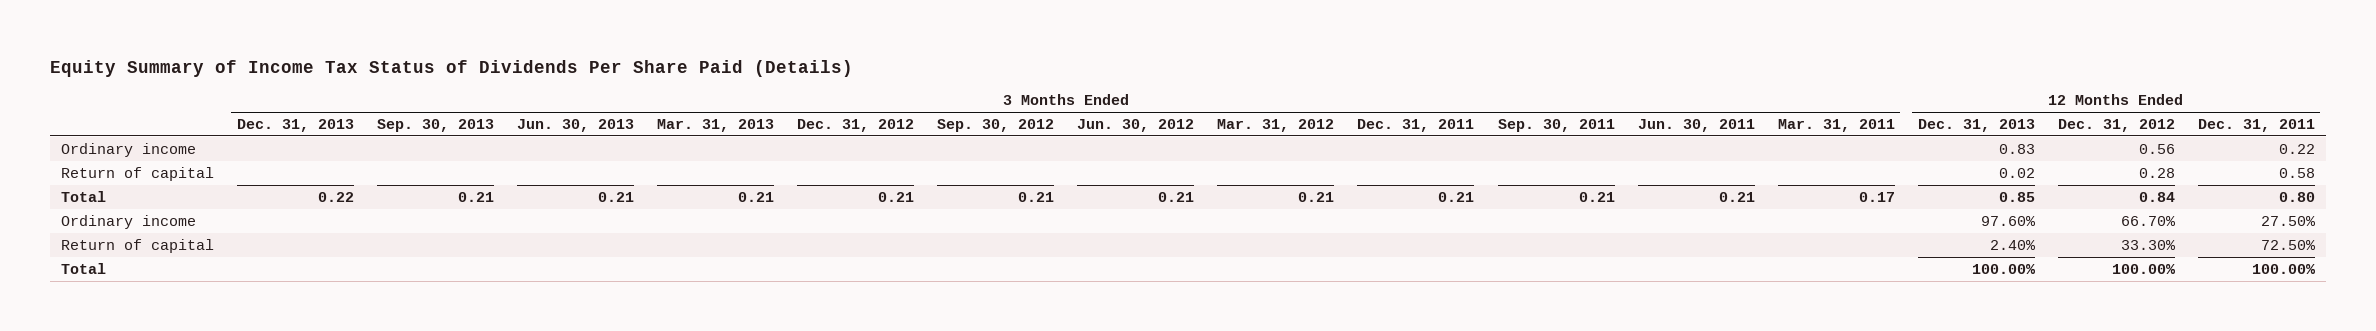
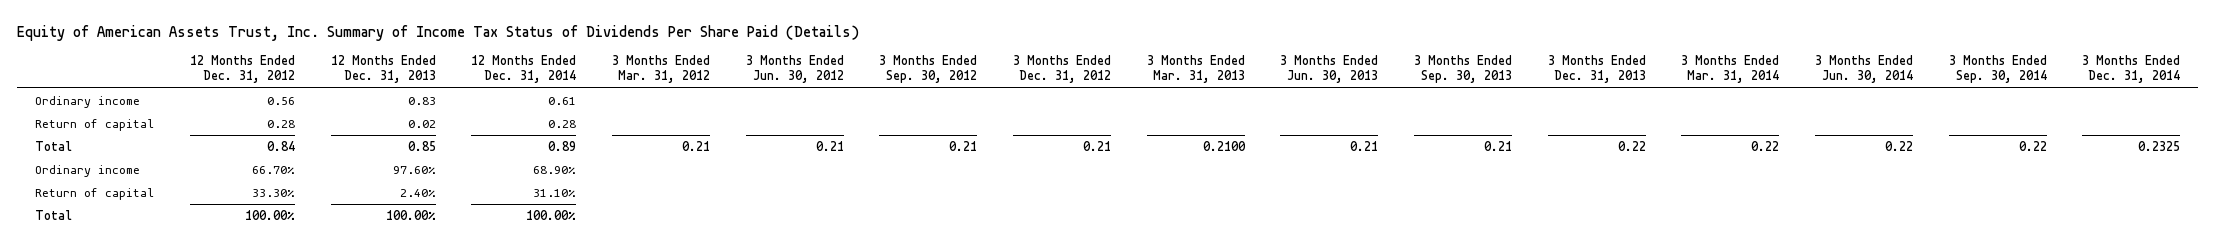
- Equity Summary of Income Tax Status of Dividends Per Share Paid (Details)
+ Equity of American Assets Trust, Inc. Summary of Income Tax Status of Dividends Per Share Paid (Details)
- | 3 Months Ended Dec. 31, 2013 | 3 Months Ended Sep. 30, 2013 | 3 Months Ended Jun. 30, 2013 | 3 Months Ended Mar. 31, 2013 | 3 Months Ended Dec. 31, 2012 | 3 Months Ended Sep. 30, 2012 | 3 Months Ended Jun. 30, 2012 | 3 Months Ended Mar. 31, 2012 | 3 Months Ended Dec. 31, 2011 | 3 Months Ended Sep. 30, 2011 | 3 Months Ended Jun. 30, 2011 | 3 Months Ended Mar. 31, 2011 | 12 Months Ended Dec. 31, 2013 | 12 Months Ended Dec. 31, 2012 | 12 Months Ended Dec. 31, 2011
+ | 12 Months Ended Dec. 31, 2012 | 12 Months Ended Dec. 31, 2013 | 12 Months Ended Dec. 31, 2014 | 3 Months Ended Mar. 31, 2012 | 3 Months Ended Jun. 30, 2012 | 3 Months Ended Sep. 30, 2012 | 3 Months Ended Dec. 31, 2012 | 3 Months Ended Mar. 31, 2013 | 3 Months Ended Jun. 30, 2013 | 3 Months Ended Sep. 30, 2013 | 3 Months Ended Dec. 31, 2013 | 3 Months Ended Mar. 31, 2014 | 3 Months Ended Jun. 30, 2014 | 3 Months Ended Sep. 30, 2014 | 3 Months Ended Dec. 31, 2014
- Total | 0.22 | 0.21 | 0.21 | 0.21 | 0.21 | 0.21 | 0.21 | 0.21 | 0.21 | 0.21 | 0.21 | 0.17 | 0.85 | 0.84 | 0.80
+ Total | 0.84 | 0.85 | 0.89 | 0.21 | 0.21 | 0.21 | 0.21 | 0.2100 | 0.21 | 0.21 | 0.22 | 0.22 | 0.22 | 0.22 | 0.2325

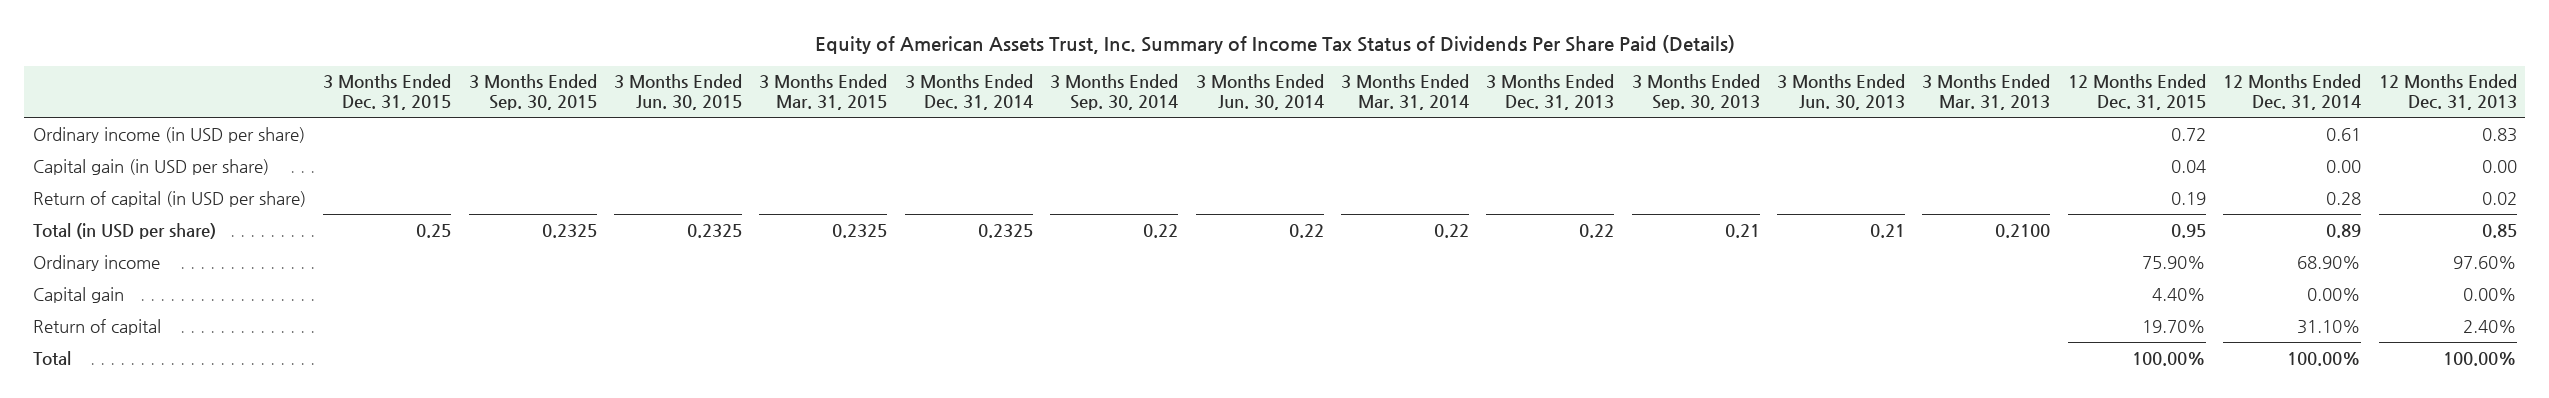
- | 12 Months Ended Dec. 31, 2012 | 12 Months Ended Dec. 31, 2013 | 12 Months Ended Dec. 31, 2014 | 3 Months Ended Mar. 31, 2012 | 3 Months Ended Jun. 30, 2012 | 3 Months Ended Sep. 30, 2012 | 3 Months Ended Dec. 31, 2012 | 3 Months Ended Mar. 31, 2013 | 3 Months Ended Jun. 30, 2013 | 3 Months Ended Sep. 30, 2013 | 3 Months Ended Dec. 31, 2013 | 3 Months Ended Mar. 31, 2014 | 3 Months Ended Jun. 30, 2014 | 3 Months Ended Sep. 30, 2014 | 3 Months Ended Dec. 31, 2014
+ | 3 Months Ended Dec. 31, 2015 | 3 Months Ended Sep. 30, 2015 | 3 Months Ended Jun. 30, 2015 | 3 Months Ended Mar. 31, 2015 | 3 Months Ended Dec. 31, 2014 | 3 Months Ended Sep. 30, 2014 | 3 Months Ended Jun. 30, 2014 | 3 Months Ended Mar. 31, 2014 | 3 Months Ended Dec. 31, 2013 | 3 Months Ended Sep. 30, 2013 | 3 Months Ended Jun. 30, 2013 | 3 Months Ended Mar. 31, 2013 | 12 Months Ended Dec. 31, 2015 | 12 Months Ended Dec. 31, 2014 | 12 Months Ended Dec. 31, 2013
- Ordinary income | 0.56 | 0.83 | 0.61 | | | | | | | | | | | |
- Return of capital | 0.28 | 0.02 | 0.28 | | | | | | | | | | | |
- Total | 0.84 | 0.85 | 0.89 | 0.21 | 0.21 | 0.21 | 0.21 | 0.2100 | 0.21 | 0.21 | 0.22 | 0.22 | 0.22 | 0.22 | 0.2325
+ Ordinary income (in USD per share) | | | | | | | | | | | | | 0.72 | 0.61 | 0.83
+ Capital gain (in USD per share) | | | | | | | | | | | | | 0.04 | 0.00 | 0.00
+ Return of capital (in USD per share) | | | | | | | | | | | | | 0.19 | 0.28 | 0.02
+ Total (in USD per share) | 0.25 | 0.2325 | 0.2325 | 0.2325 | 0.2325 | 0.22 | 0.22 | 0.22 | 0.22 | 0.21 | 0.21 | 0.2100 | 0.95 | 0.89 | 0.85
+ Capital gain | | | | | | | | | | | | | 4.40% | 0.00% | 0.00%

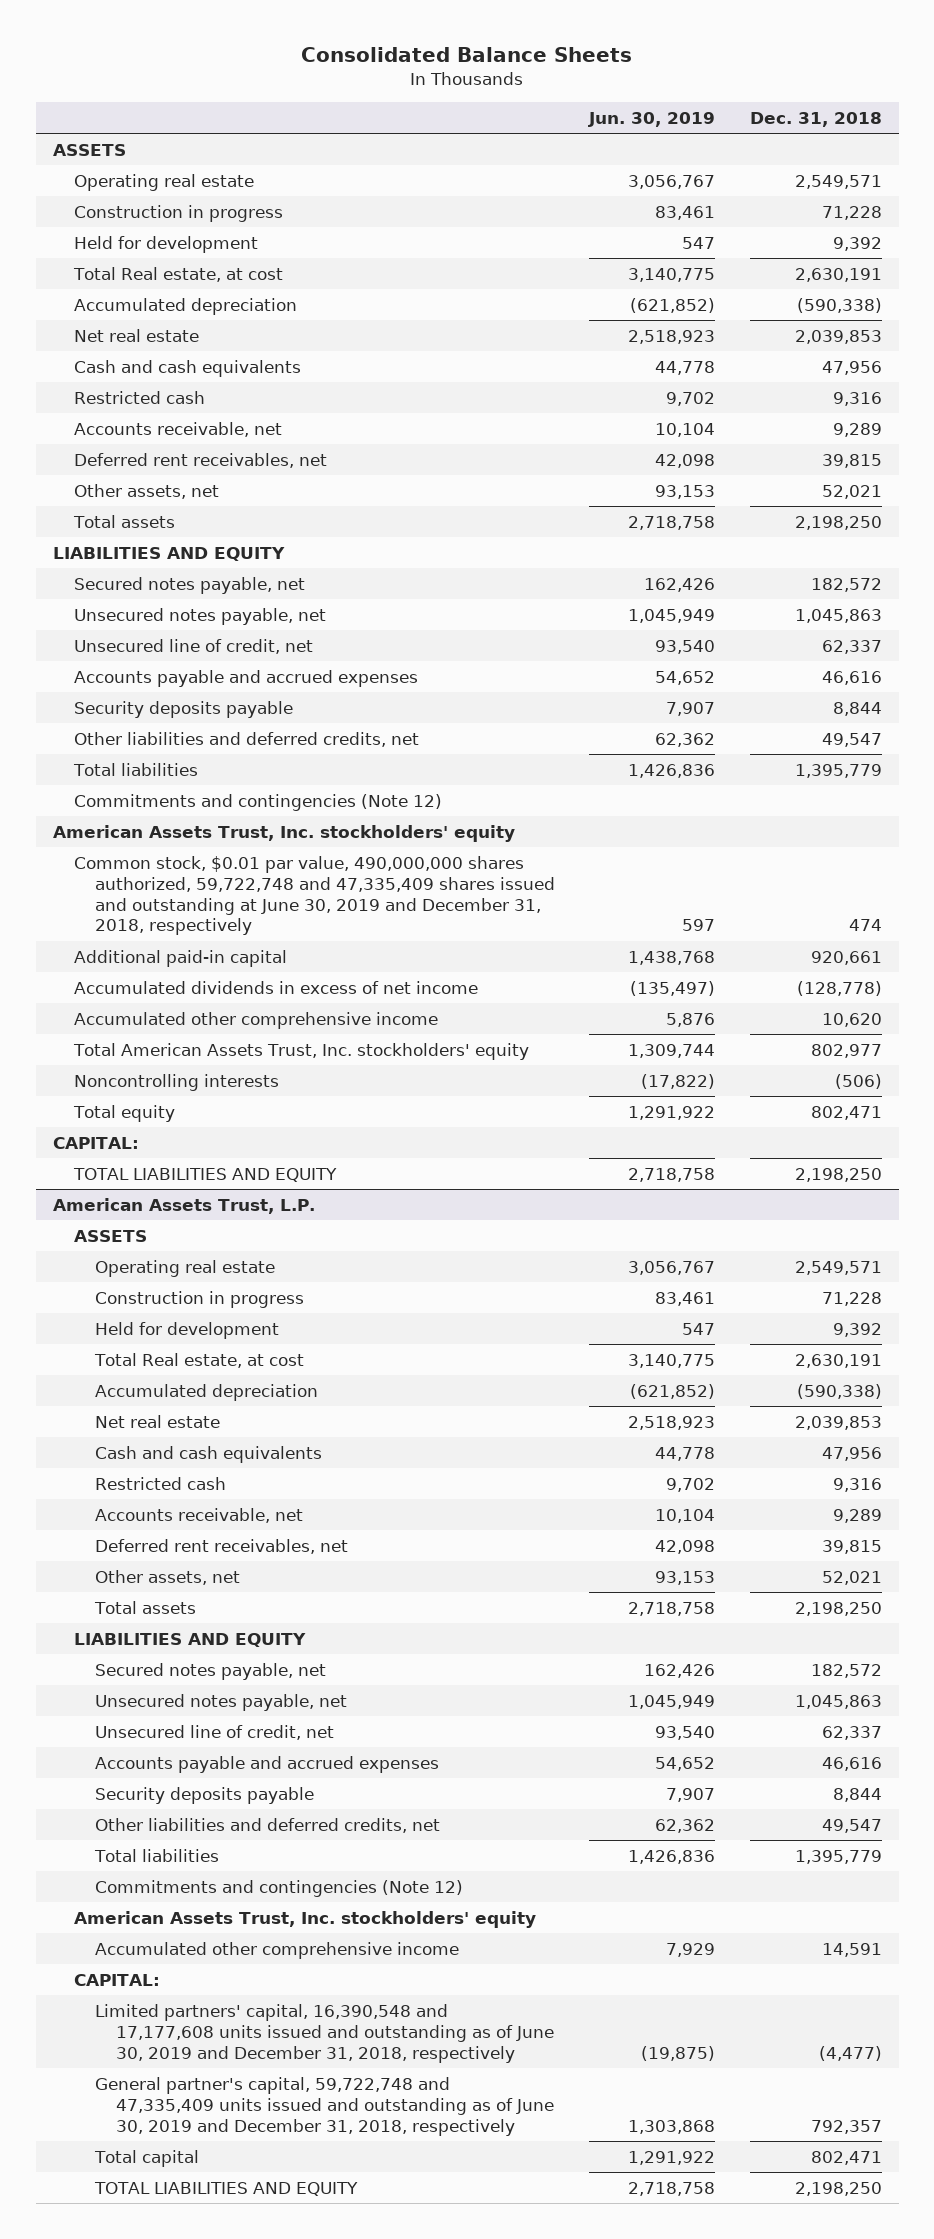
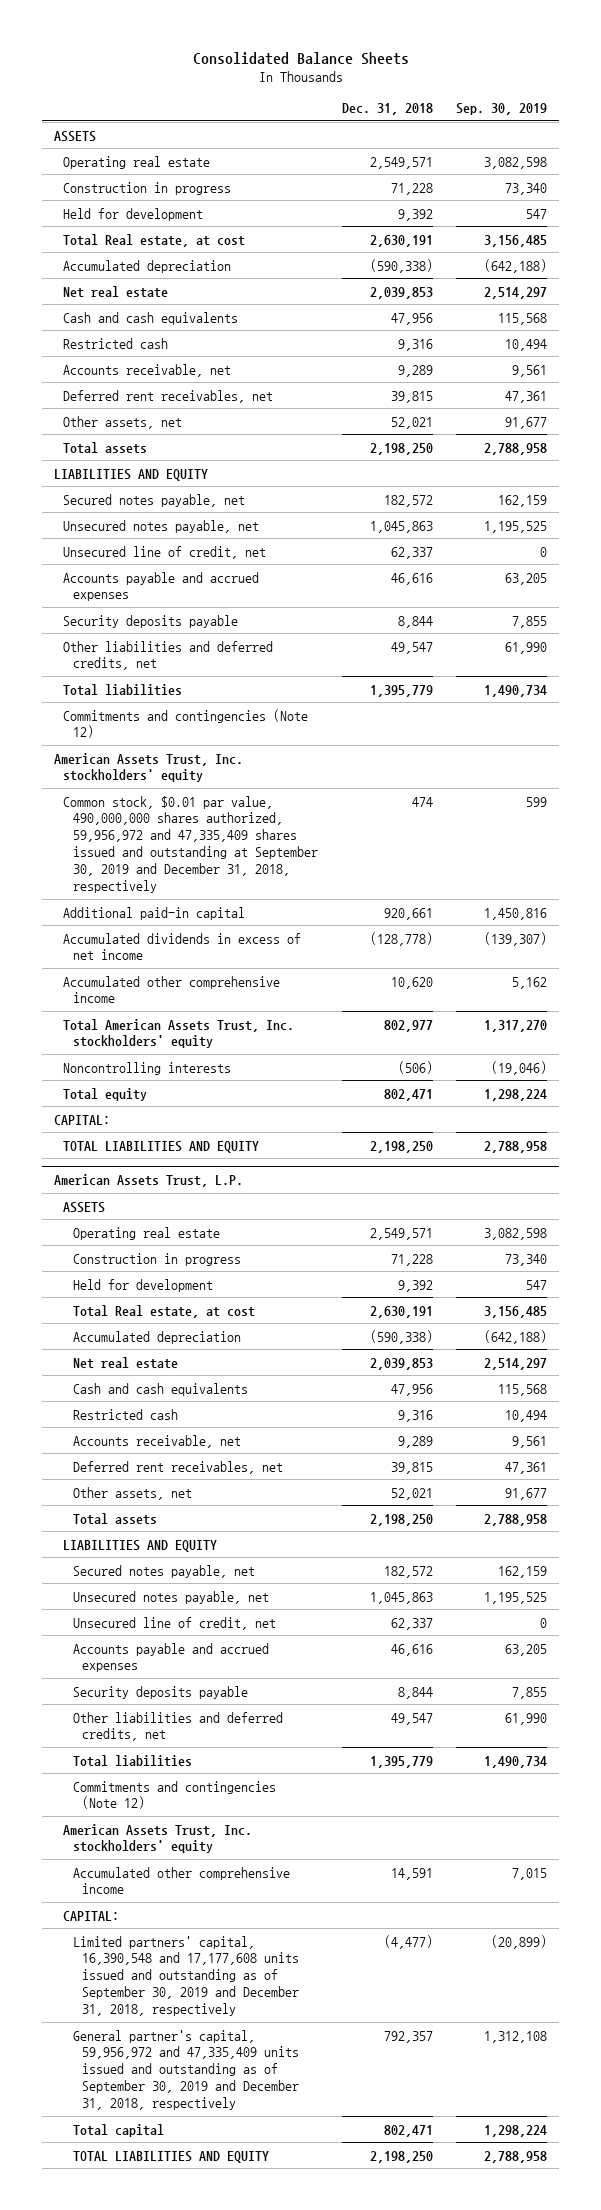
- | Jun. 30, 2019 | Dec. 31, 2018
+ | Dec. 31, 2018 | Sep. 30, 2019
- Common stock, $0.01 par value, 490,000,000 shares authorized, 59,722,748 and 47,335,409 shares issued and outstanding at June 30, 2019 and December 31, 2018, respectively | 597 | 474
+ Common stock, $0.01 par value, 490,000,000 shares authorized, 59,956,972 and 47,335,409 shares issued and outstanding at September 30, 2019 and December 31, 2018, respectively | 474 | 599
@ American Assets Trust, L.P.
- Limited partners' capital, 16,390,548 and 17,177,608 units issued and outstanding as of June 30, 2019 and December 31, 2018, respectively | (19,875) | (4,477)
- General partner's capital, 59,722,748 and 47,335,409 units issued and outstanding as of June 30, 2019 and December 31, 2018, respectively | 1,303,868 | 792,357
+ Limited partners' capital, 16,390,548 and 17,177,608 units issued and outstanding as of September 30, 2019 and December 31, 2018, respectively | (4,477) | (20,899)
+ General partner's capital, 59,956,972 and 47,335,409 units issued and outstanding as of September 30, 2019 and December 31, 2018, respectively | 792,357 | 1,312,108

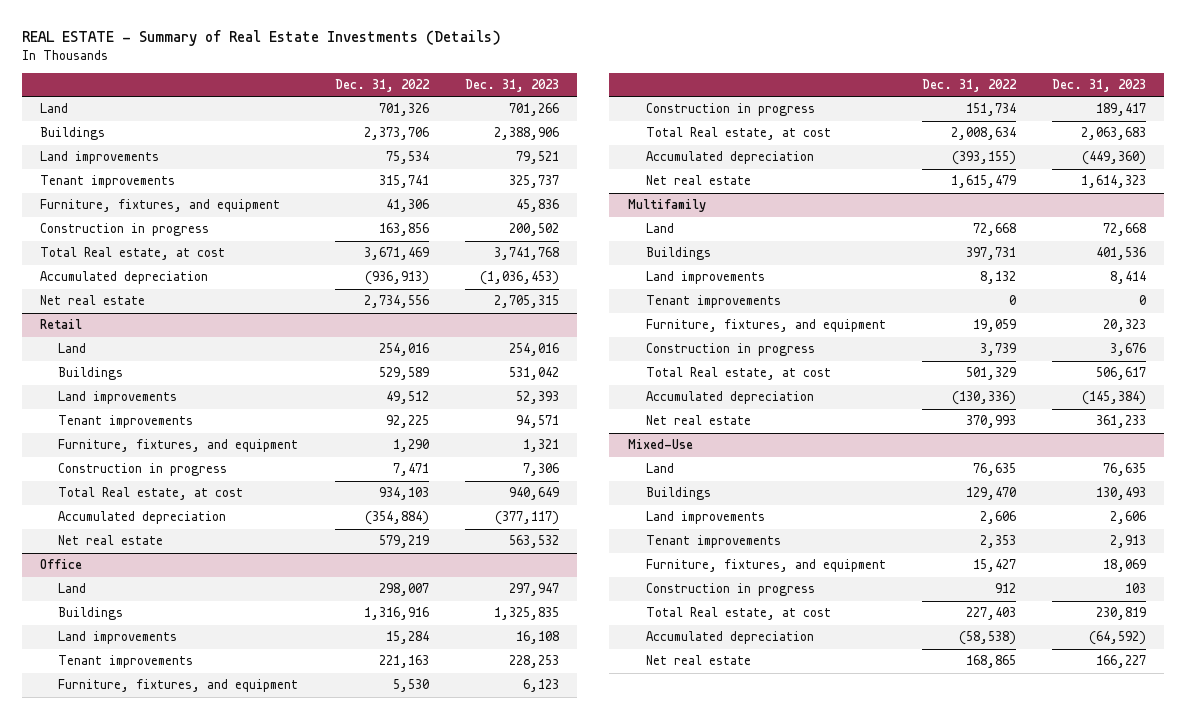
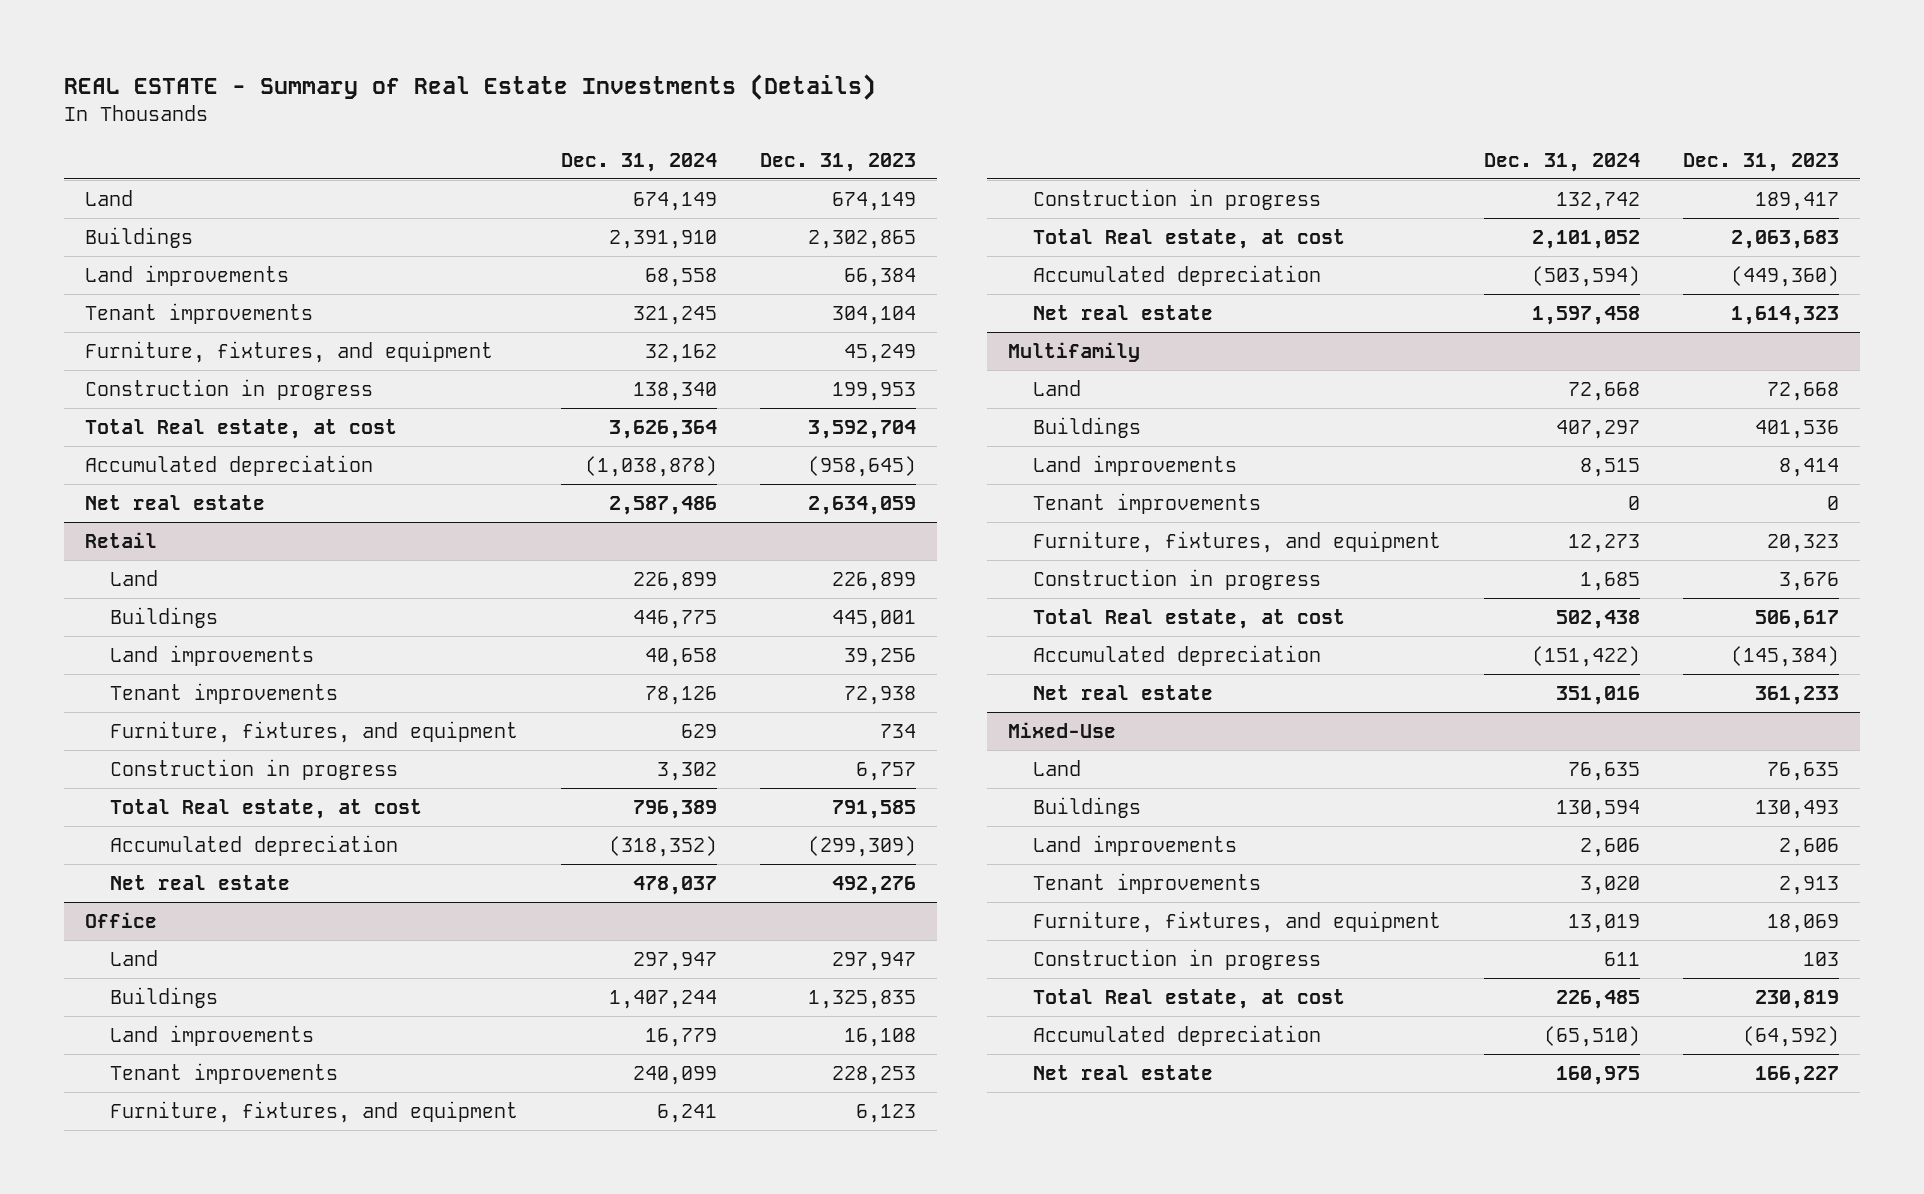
- | Dec. 31, 2022 | Dec. 31, 2023
+ | Dec. 31, 2024 | Dec. 31, 2023
- Land | 701,326 | 701,266
- Buildings | 2,373,706 | 2,388,906
- Land improvements | 75,534 | 79,521
- Tenant improvements | 315,741 | 325,737
- Furniture, fixtures, and equipment | 41,306 | 45,836
- Construction in progress | 163,856 | 200,502
- Total Real estate, at cost | 3,671,469 | 3,741,768
- Accumulated depreciation | (936,913) | (1,036,453)
- Net real estate | 2,734,556 | 2,705,315
+ Land | 674,149 | 674,149
+ Buildings | 2,391,910 | 2,302,865
+ Land improvements | 68,558 | 66,384
+ Tenant improvements | 321,245 | 304,104
+ Furniture, fixtures, and equipment | 32,162 | 45,249
+ Construction in progress | 138,340 | 199,953
+ Total Real estate, at cost | 3,626,364 | 3,592,704
+ Accumulated depreciation | (1,038,878) | (958,645)
+ Net real estate | 2,587,486 | 2,634,059
@ Retail
- Land | 254,016 | 254,016
- Buildings | 529,589 | 531,042
- Land improvements | 49,512 | 52,393
- Tenant improvements | 92,225 | 94,571
- Furniture, fixtures, and equipment | 1,290 | 1,321
- Construction in progress | 7,471 | 7,306
- Total Real estate, at cost | 934,103 | 940,649
- Accumulated depreciation | (354,884) | (377,117)
- Net real estate | 579,219 | 563,532
+ Land | 226,899 | 226,899
+ Buildings | 446,775 | 445,001
+ Land improvements | 40,658 | 39,256
+ Tenant improvements | 78,126 | 72,938
+ Furniture, fixtures, and equipment | 629 | 734
+ Construction in progress | 3,302 | 6,757
+ Total Real estate, at cost | 796,389 | 791,585
+ Accumulated depreciation | (318,352) | (299,309)
+ Net real estate | 478,037 | 492,276

